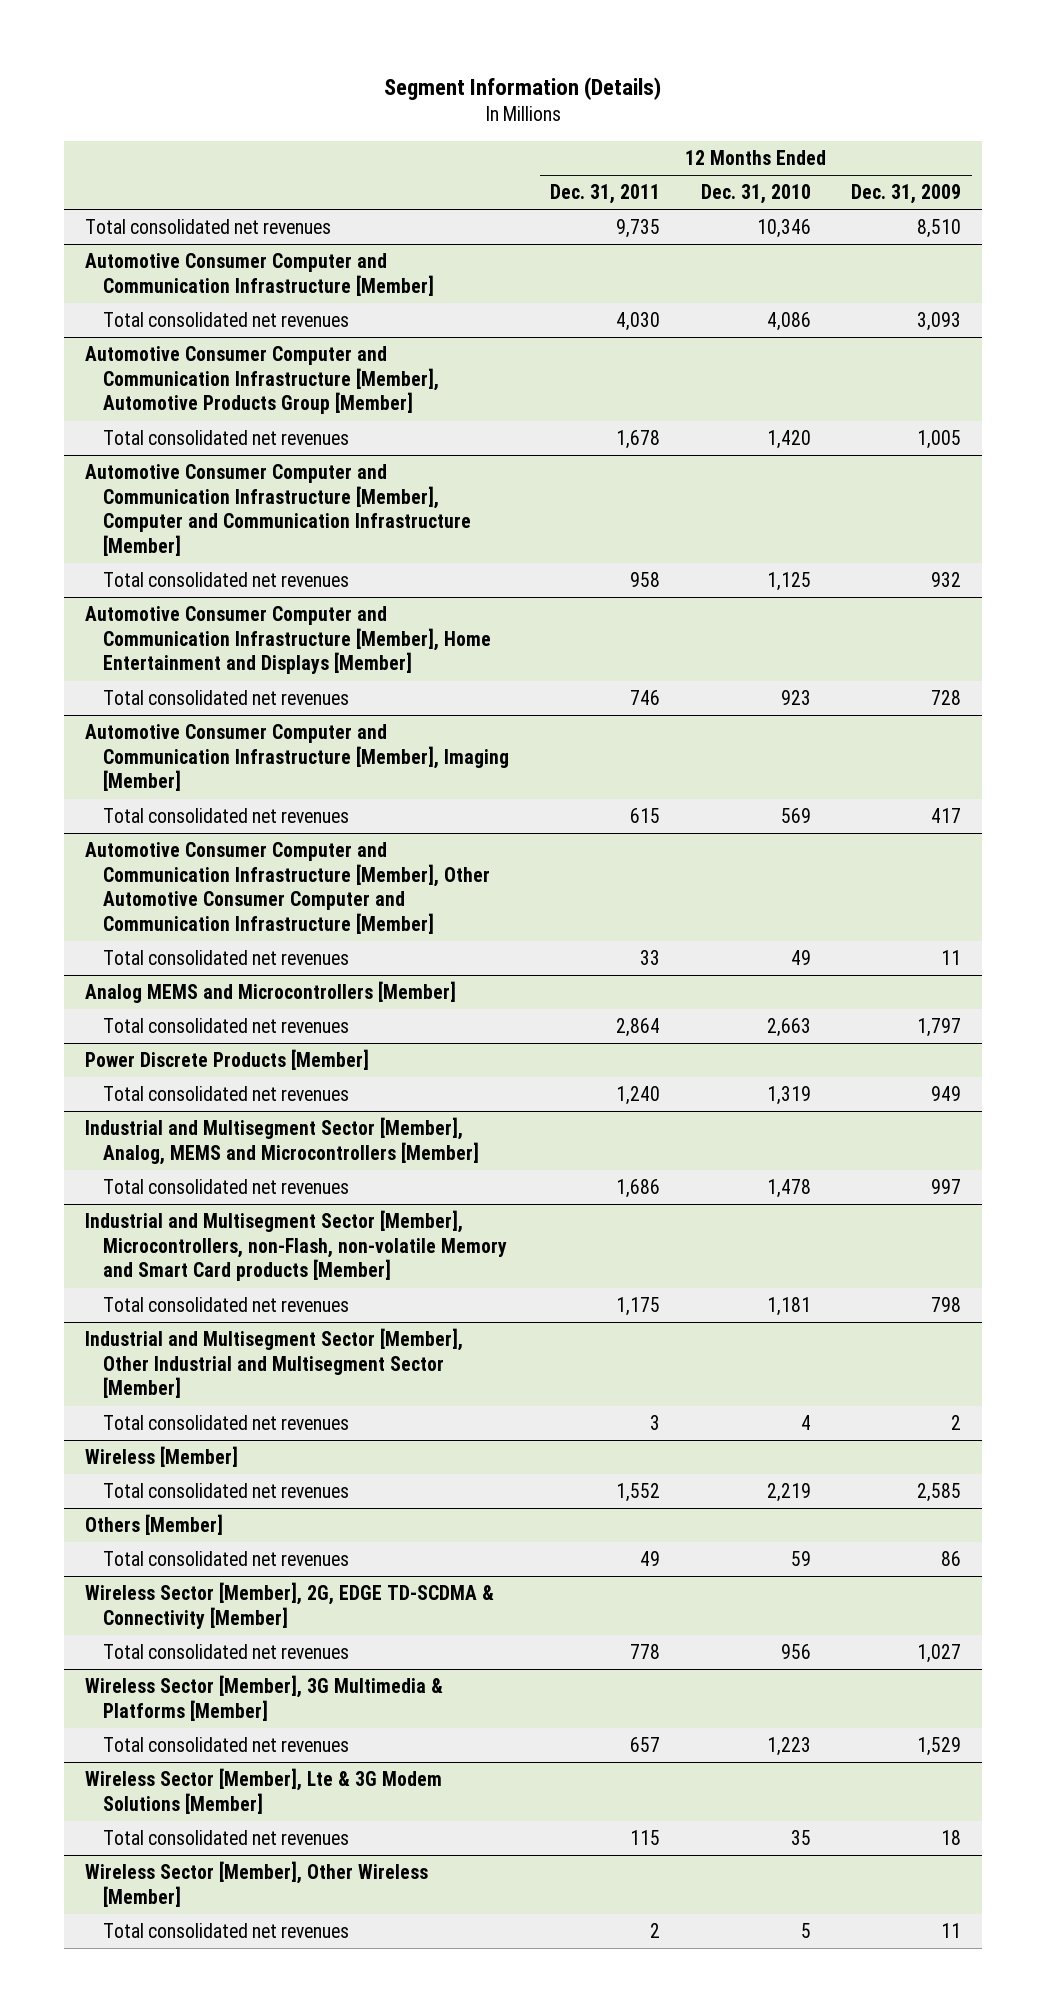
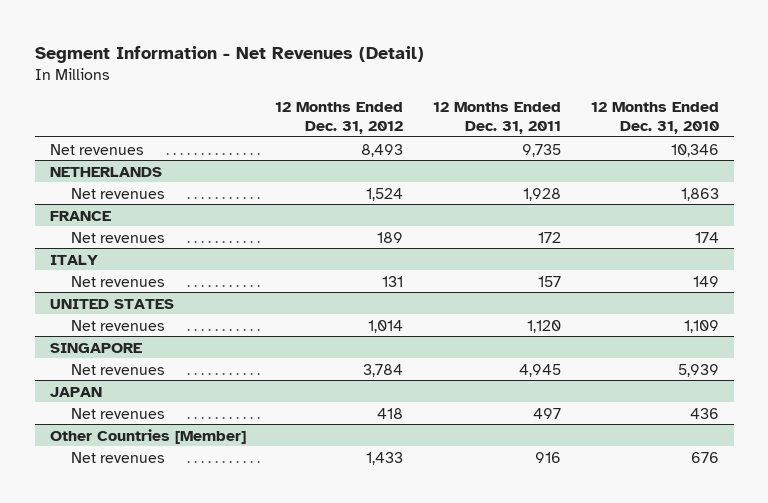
- Segment Information (Details)
+ Segment Information - Net Revenues (Detail)
- | 12 Months Ended Dec. 31, 2011 | 12 Months Ended Dec. 31, 2010 | 12 Months Ended Dec. 31, 2009
+ | 12 Months Ended Dec. 31, 2012 | 12 Months Ended Dec. 31, 2011 | 12 Months Ended Dec. 31, 2010
- Total consolidated net revenues | 9,735 | 10,346 | 8,510
- Automotive Consumer Computer and Communication Infrastructure [Member]
- Total consolidated net revenues | 4,030 | 4,086 | 3,093
- Automotive Consumer Computer and Communication Infrastructure [Member], Automotive Products Group [Member]
- Total consolidated net revenues | 1,678 | 1,420 | 1,005
- Automotive Consumer Computer and Communication Infrastructure [Member], Computer and Communication Infrastructure [Member]
- Total consolidated net revenues | 958 | 1,125 | 932
- Automotive Consumer Computer and Communication Infrastructure [Member], Home Entertainment and Displays [Member]
- Total consolidated net revenues | 746 | 923 | 728
- Automotive Consumer Computer and Communication Infrastructure [Member], Imaging [Member]
- Total consolidated net revenues | 615 | 569 | 417
- Automotive Consumer Computer and Communication Infrastructure [Member], Other Automotive Consumer Computer and Communication Infrastructure [Member]
- Total consolidated net revenues | 33 | 49 | 11
- Analog MEMS and Microcontrollers [Member]
- Total consolidated net revenues | 2,864 | 2,663 | 1,797
- Power Discrete Products [Member]
- Total consolidated net revenues | 1,240 | 1,319 | 949
- Industrial and Multisegment Sector [Member], Analog, MEMS and Microcontrollers [Member]
- Total consolidated net revenues | 1,686 | 1,478 | 997
- Industrial and Multisegment Sector [Member], Microcontrollers, non-Flash, non-volatile Memory and Smart Card products [Member]
- Total consolidated net revenues | 1,175 | 1,181 | 798
- Industrial and Multisegment Sector [Member], Other Industrial and Multisegment Sector [Member]
- Total consolidated net revenues | 3 | 4 | 2
- Wireless [Member]
- Total consolidated net revenues | 1,552 | 2,219 | 2,585
- Others [Member]
- Total consolidated net revenues | 49 | 59 | 86
- Wireless Sector [Member], 2G, EDGE TD-SCDMA & Connectivity [Member]
- Total consolidated net revenues | 778 | 956 | 1,027
- Wireless Sector [Member], 3G Multimedia & Platforms [Member]
- Total consolidated net revenues | 657 | 1,223 | 1,529
- Wireless Sector [Member], Lte & 3G Modem Solutions [Member]
- Total consolidated net revenues | 115 | 35 | 18
- Wireless Sector [Member], Other Wireless [Member]
- Total consolidated net revenues | 2 | 5 | 11
+ Net revenues | 8,493 | 9,735 | 10,346
+ NETHERLANDS
+ Net revenues | 1,524 | 1,928 | 1,863
+ FRANCE
+ Net revenues | 189 | 172 | 174
+ ITALY
+ Net revenues | 131 | 157 | 149
+ UNITED STATES
+ Net revenues | 1,014 | 1,120 | 1,109
+ SINGAPORE
+ Net revenues | 3,784 | 4,945 | 5,939
+ JAPAN
+ Net revenues | 418 | 497 | 436
+ Other Countries [Member]
+ Net revenues | 1,433 | 916 | 676

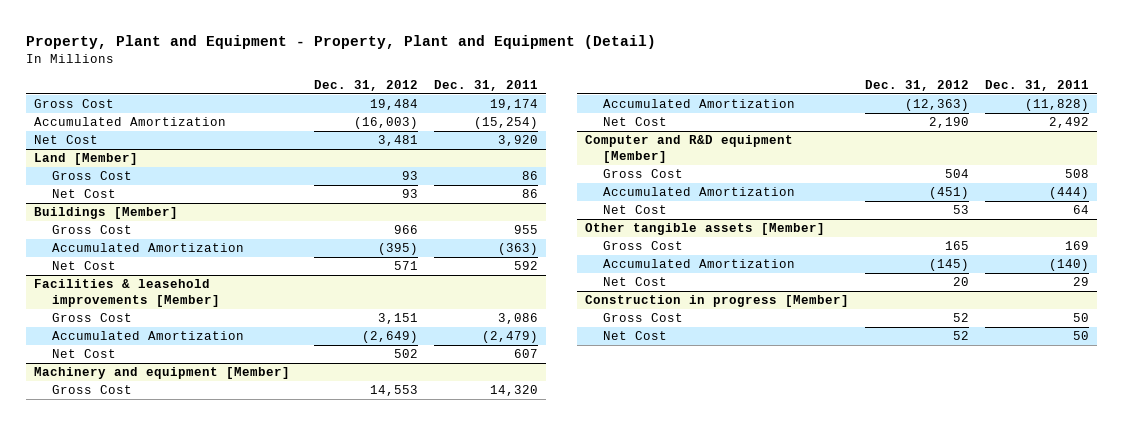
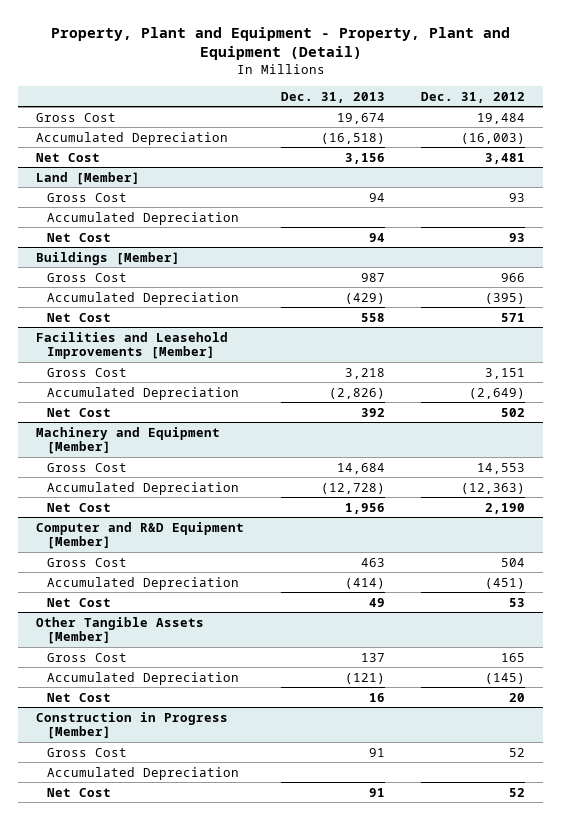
- | Dec. 31, 2012 | Dec. 31, 2011
+ | Dec. 31, 2013 | Dec. 31, 2012
- Accumulated Amortization | (16,003) | (15,254)
+ Accumulated Depreciation | (16,518) | (16,003)
@ Land [Member]
+ Accumulated Depreciation
@ Buildings [Member]
- Accumulated Amortization | (395) | (363)
+ Accumulated Depreciation | (429) | (395)
- Facilities & leasehold improvements [Member]
+ Facilities and Leasehold Improvements [Member]
- Accumulated Amortization | (2,649) | (2,479)
+ Accumulated Depreciation | (2,826) | (2,649)
- Machinery and equipment [Member]
+ Machinery and Equipment [Member]
- Accumulated Amortization | (12,363) | (11,828)
+ Accumulated Depreciation | (12,728) | (12,363)
- Computer and R&D equipment [Member]
+ Computer and R&D Equipment [Member]
- Accumulated Amortization | (451) | (444)
+ Accumulated Depreciation | (414) | (451)
- Other tangible assets [Member]
+ Other Tangible Assets [Member]
- Accumulated Amortization | (145) | (140)
+ Accumulated Depreciation | (121) | (145)
- Construction in progress [Member]
+ Construction in Progress [Member]
+ Accumulated Depreciation

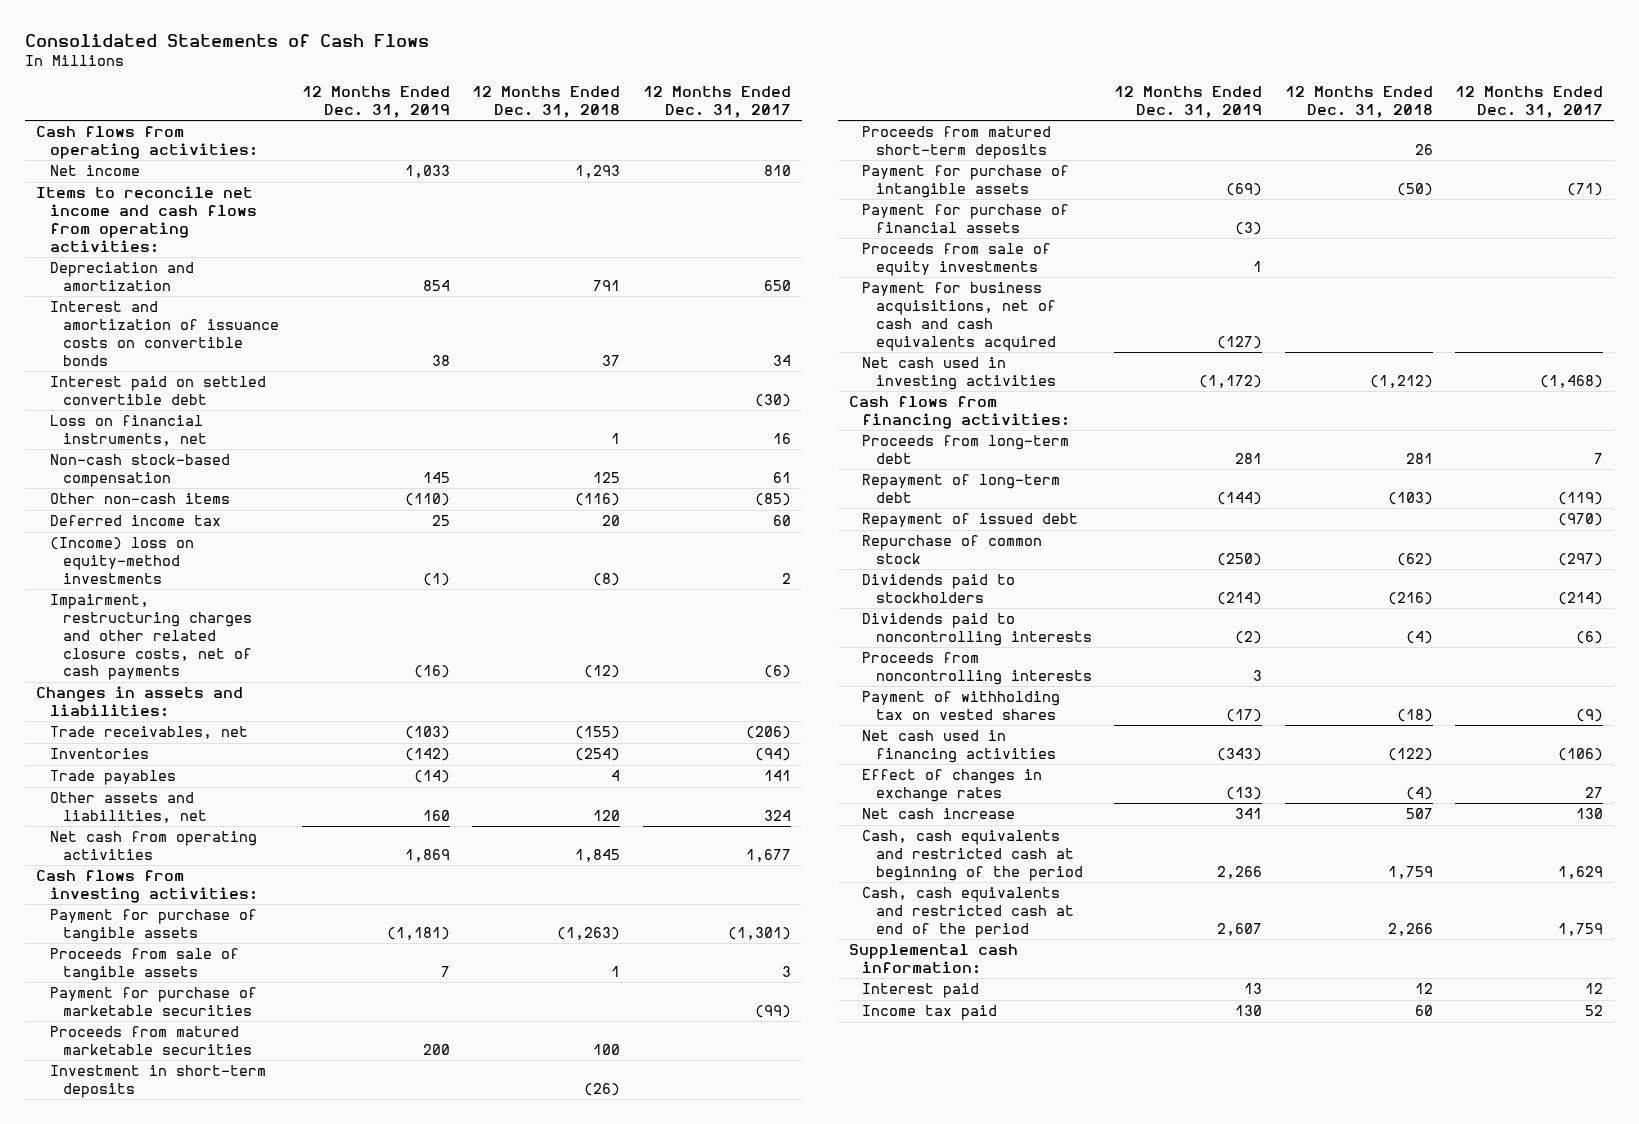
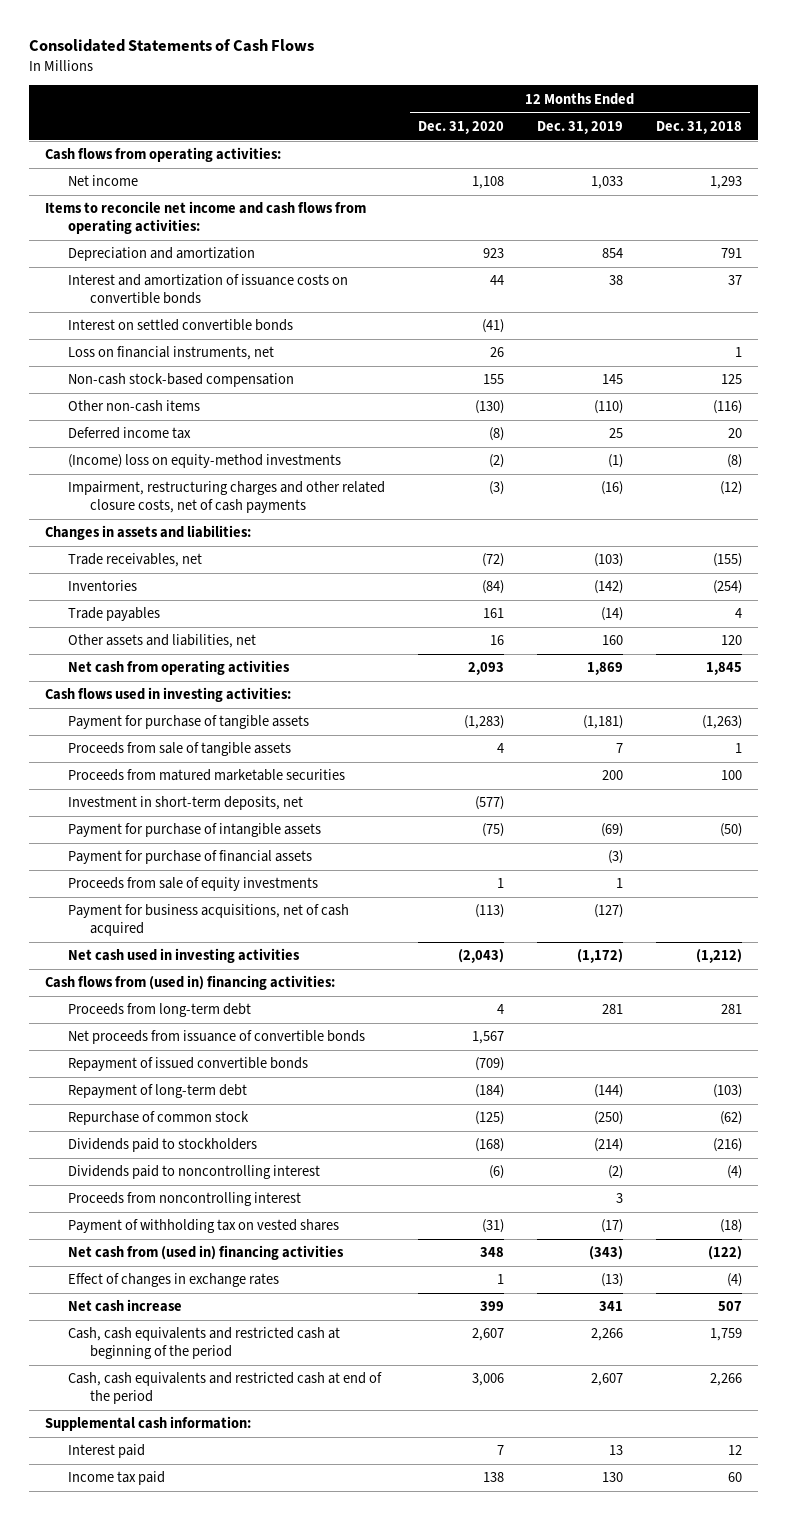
- | 12 Months Ended Dec. 31, 2019 | 12 Months Ended Dec. 31, 2018 | 12 Months Ended Dec. 31, 2017
+ | 12 Months Ended Dec. 31, 2020 | 12 Months Ended Dec. 31, 2019 | 12 Months Ended Dec. 31, 2018
- Interest paid on settled convertible debt | | | (30)
+ Interest on settled convertible bonds | (41) | |
- Cash flows from investing activities:
+ Cash flows used in investing activities:
- Payment for purchase of marketable securities | | | (99)
- Investment in short-term deposits | | (26) |
- Proceeds from matured short-term deposits | | 26 |
+ Investment in short-term deposits, net | (577) | |
- Payment for business acquisitions, net of cash and cash equivalents acquired | (127) | |
+ Payment for business acquisitions, net of cash acquired | (113) | (127) |
- Cash flows from financing activities:
+ Cash flows from (used in) financing activities:
+ Net proceeds from issuance of convertible bonds | 1,567 | |
+ Repayment of issued convertible bonds | (709) | |
- Repayment of issued debt | | | (970)
- Dividends paid to noncontrolling interests | (2) | (4) | (6)
- Proceeds from noncontrolling interests | 3 | |
+ Dividends paid to noncontrolling interest | (6) | (2) | (4)
+ Proceeds from noncontrolling interest | | 3 |
- Net cash used in financing activities | (343) | (122) | (106)
+ Net cash from (used in) financing activities | 348 | (343) | (122)

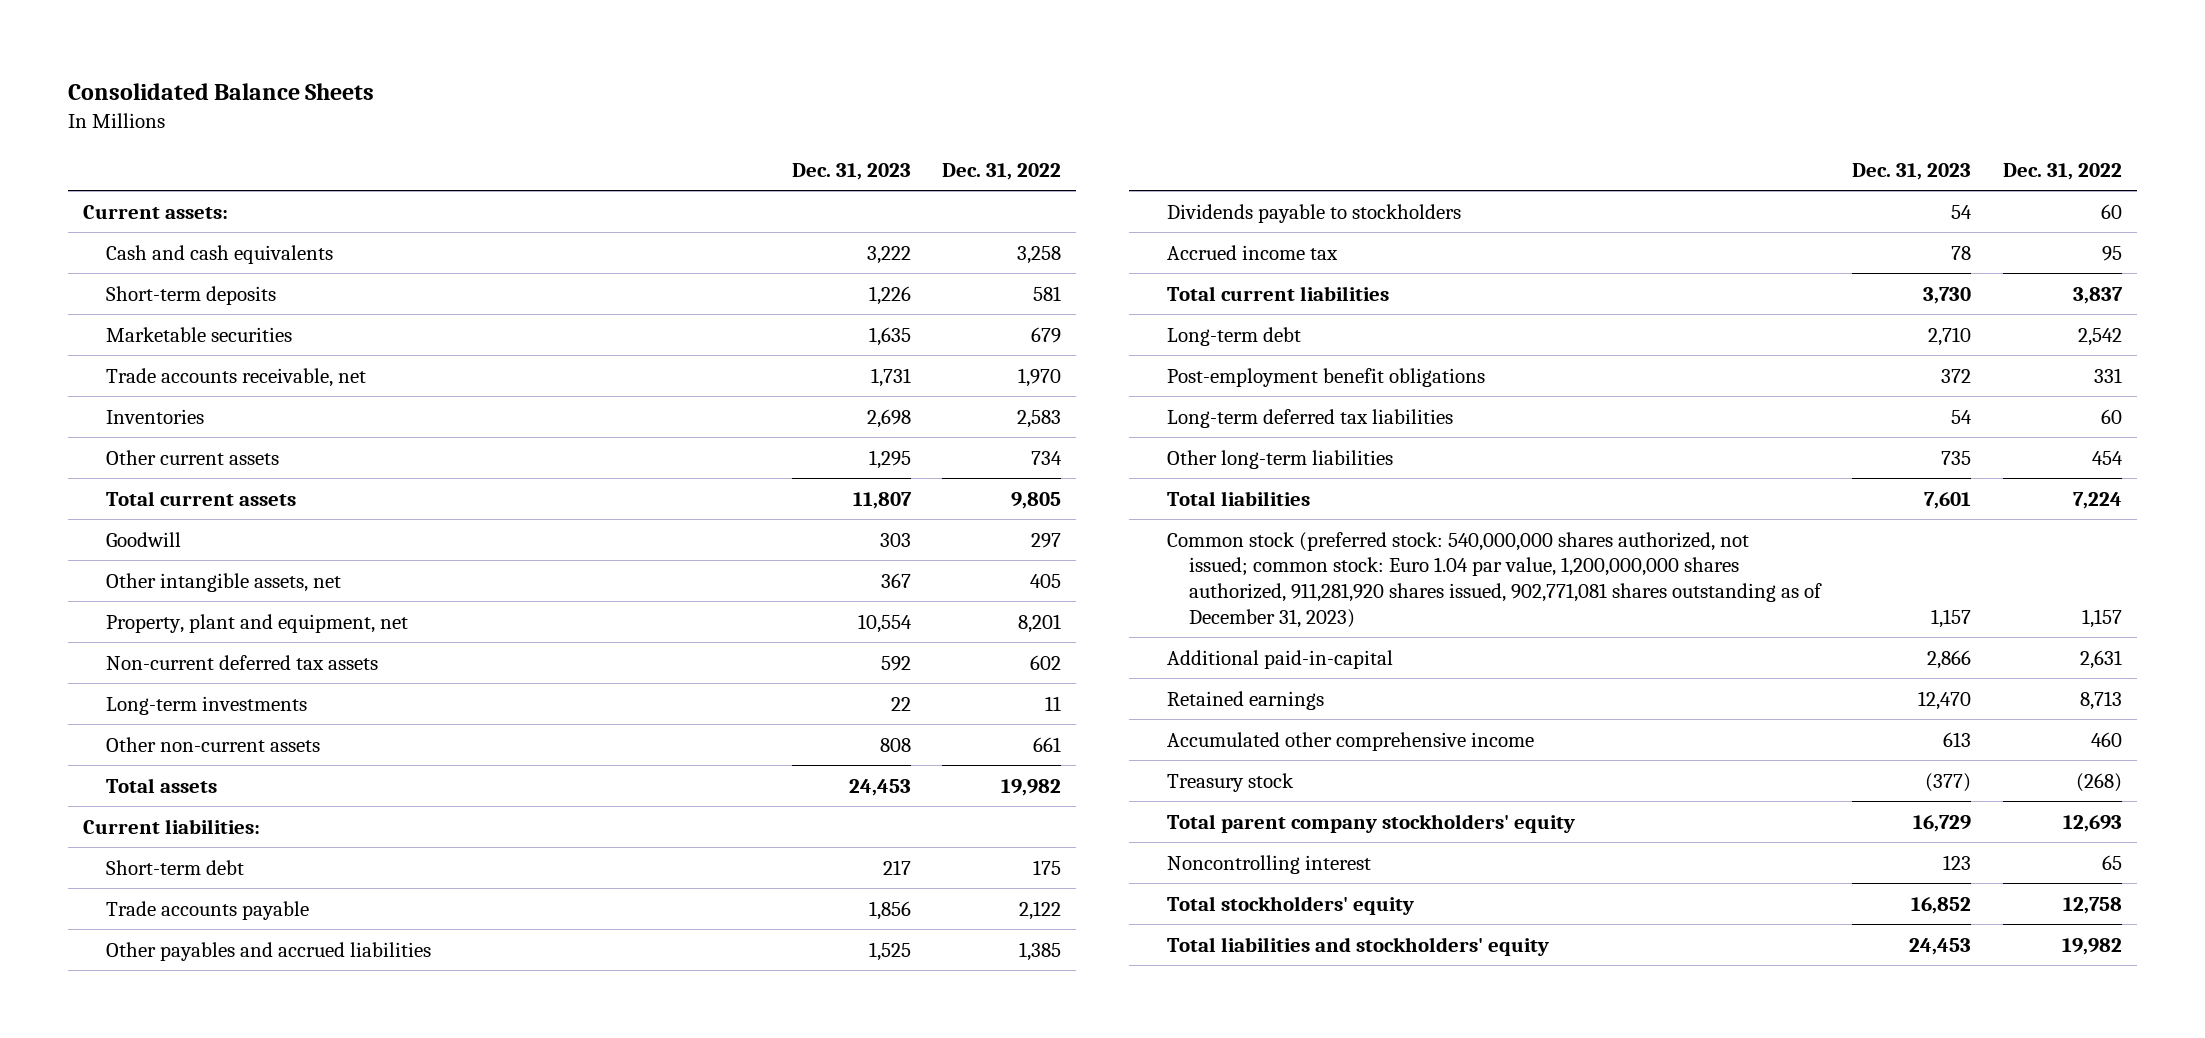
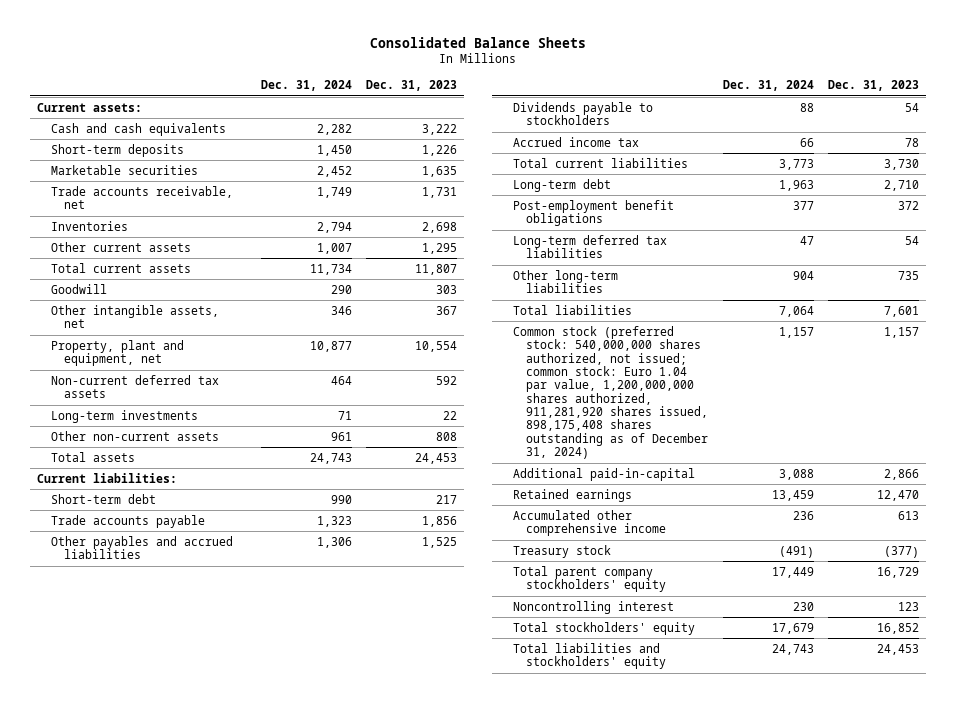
- | Dec. 31, 2023 | Dec. 31, 2022
+ | Dec. 31, 2024 | Dec. 31, 2023
- Common stock (preferred stock: 540,000,000 shares authorized, not issued; common stock: Euro 1.04 par value, 1,200,000,000 shares authorized, 911,281,920 shares issued, 902,771,081 shares outstanding as of December 31, 2023) | 1,157 | 1,157
+ Common stock (preferred stock: 540,000,000 shares authorized, not issued; common stock: Euro 1.04 par value, 1,200,000,000 shares authorized, 911,281,920 shares issued, 898,175,408 shares outstanding as of December 31, 2024) | 1,157 | 1,157

